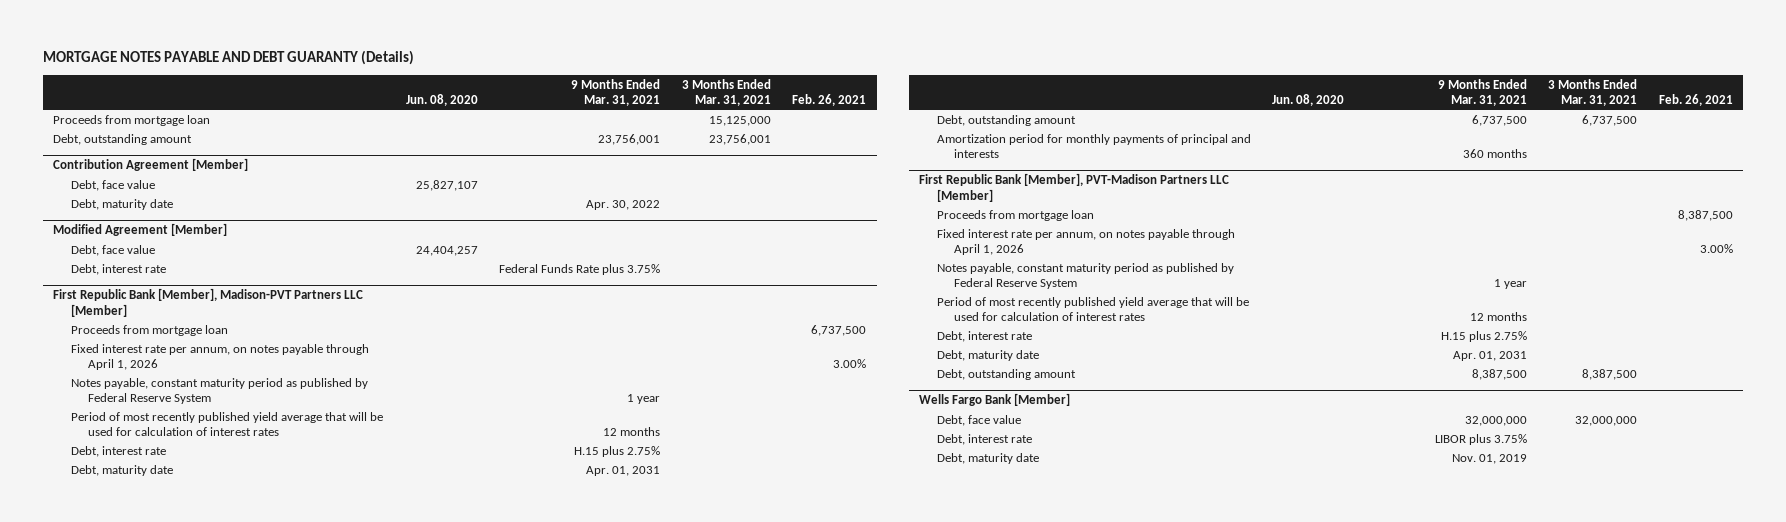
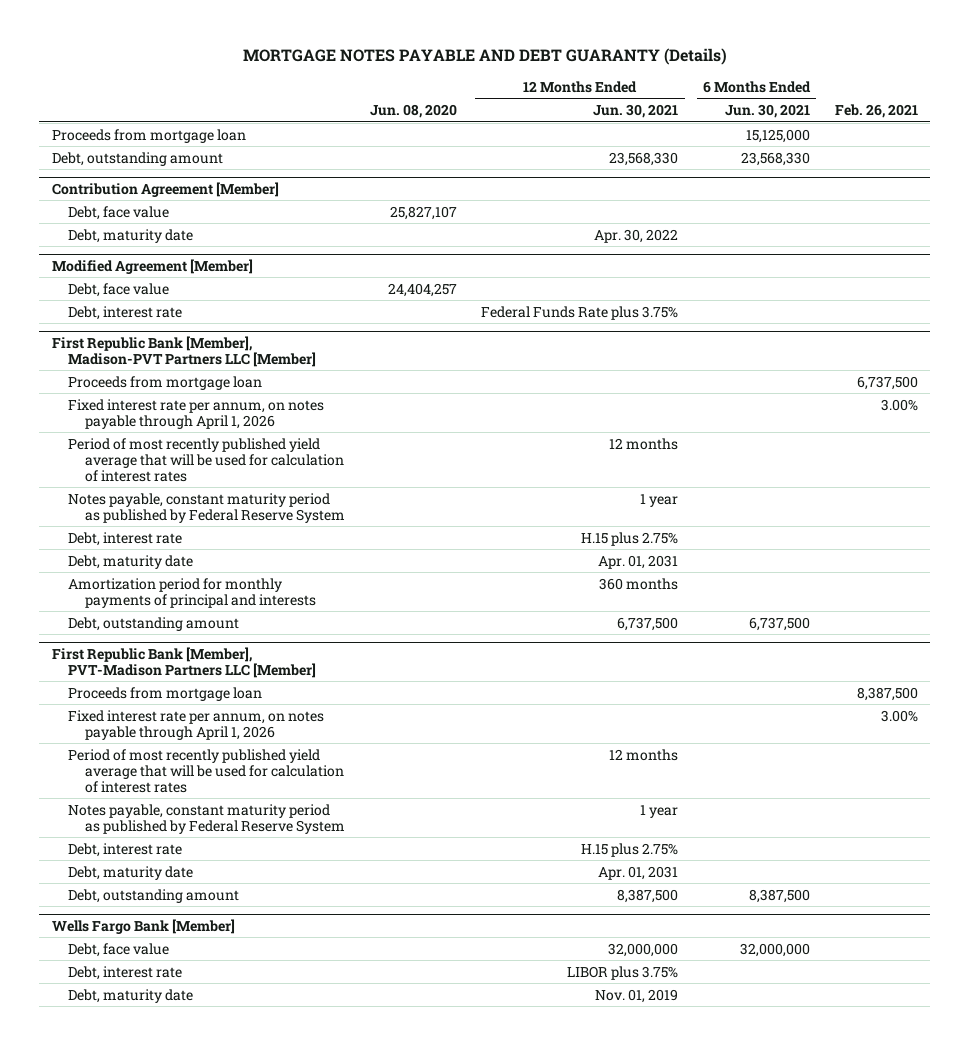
- | Jun. 08, 2020 | 9 Months Ended Mar. 31, 2021 | 3 Months Ended Mar. 31, 2021 | Feb. 26, 2021
+ | Jun. 08, 2020 | 12 Months Ended Jun. 30, 2021 | 6 Months Ended Jun. 30, 2021 | Feb. 26, 2021
@ First Republic Bank [Member], Madison-PVT Partners LLC [Member]
moved down: Notes payable, constant maturity period as published by Federal Reserve System | | 1 year | |
moved down: Debt, outstanding amount | | 6,737,500 | 6,737,500 |
@ First Republic Bank [Member], PVT-Madison Partners LLC [Member]
moved down: Notes payable, constant maturity period as published by Federal Reserve System | | 1 year | |

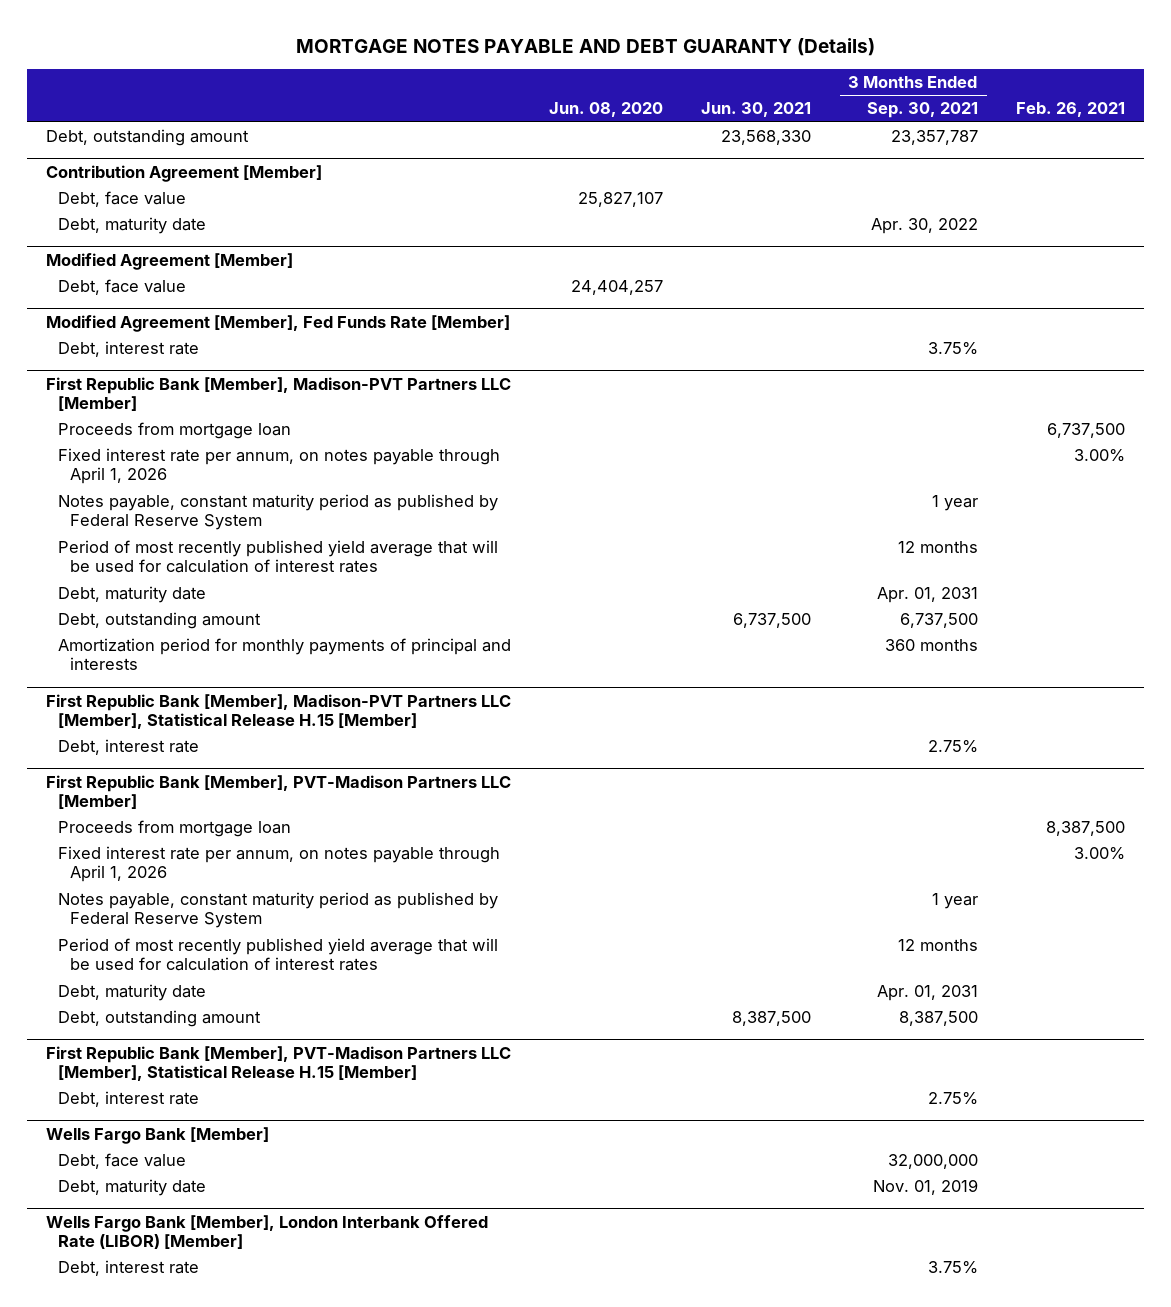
- | Jun. 08, 2020 | 12 Months Ended Jun. 30, 2021 | 6 Months Ended Jun. 30, 2021 | Feb. 26, 2021
+ | Jun. 08, 2020 | Jun. 30, 2021 | 3 Months Ended Sep. 30, 2021 | Feb. 26, 2021
- Proceeds from mortgage loan | | | 15,125,000 |
@ Modified Agreement [Member]
- Debt, interest rate | | Federal Funds Rate plus 3.75% | |
+ Modified Agreement [Member], Fed Funds Rate [Member]
+ Debt, interest rate | | | 3.75% |
@ First Republic Bank [Member], Madison-PVT Partners LLC [Member]
- Debt, interest rate | | H.15 plus 2.75% | |
moved down: Period of most recently published yield average that will be used for calculation of interest rates | | | 12 months |
moved down: Amortization period for monthly payments of principal and interests | | | 360 months |
+ First Republic Bank [Member], Madison-PVT Partners LLC [Member], Statistical Release H.15 [Member]
+ Debt, interest rate | | | 2.75% |
@ First Republic Bank [Member], PVT-Madison Partners LLC [Member]
- Debt, interest rate | | H.15 plus 2.75% | |
moved down: Period of most recently published yield average that will be used for calculation of interest rates | | | 12 months |
+ First Republic Bank [Member], PVT-Madison Partners LLC [Member], Statistical Release H.15 [Member]
+ Debt, interest rate | | | 2.75% |
@ Wells Fargo Bank [Member]
- Debt, interest rate | | LIBOR plus 3.75% | |
+ Wells Fargo Bank [Member], London Interbank Offered Rate (LIBOR) [Member]
+ Debt, interest rate | | | 3.75% |

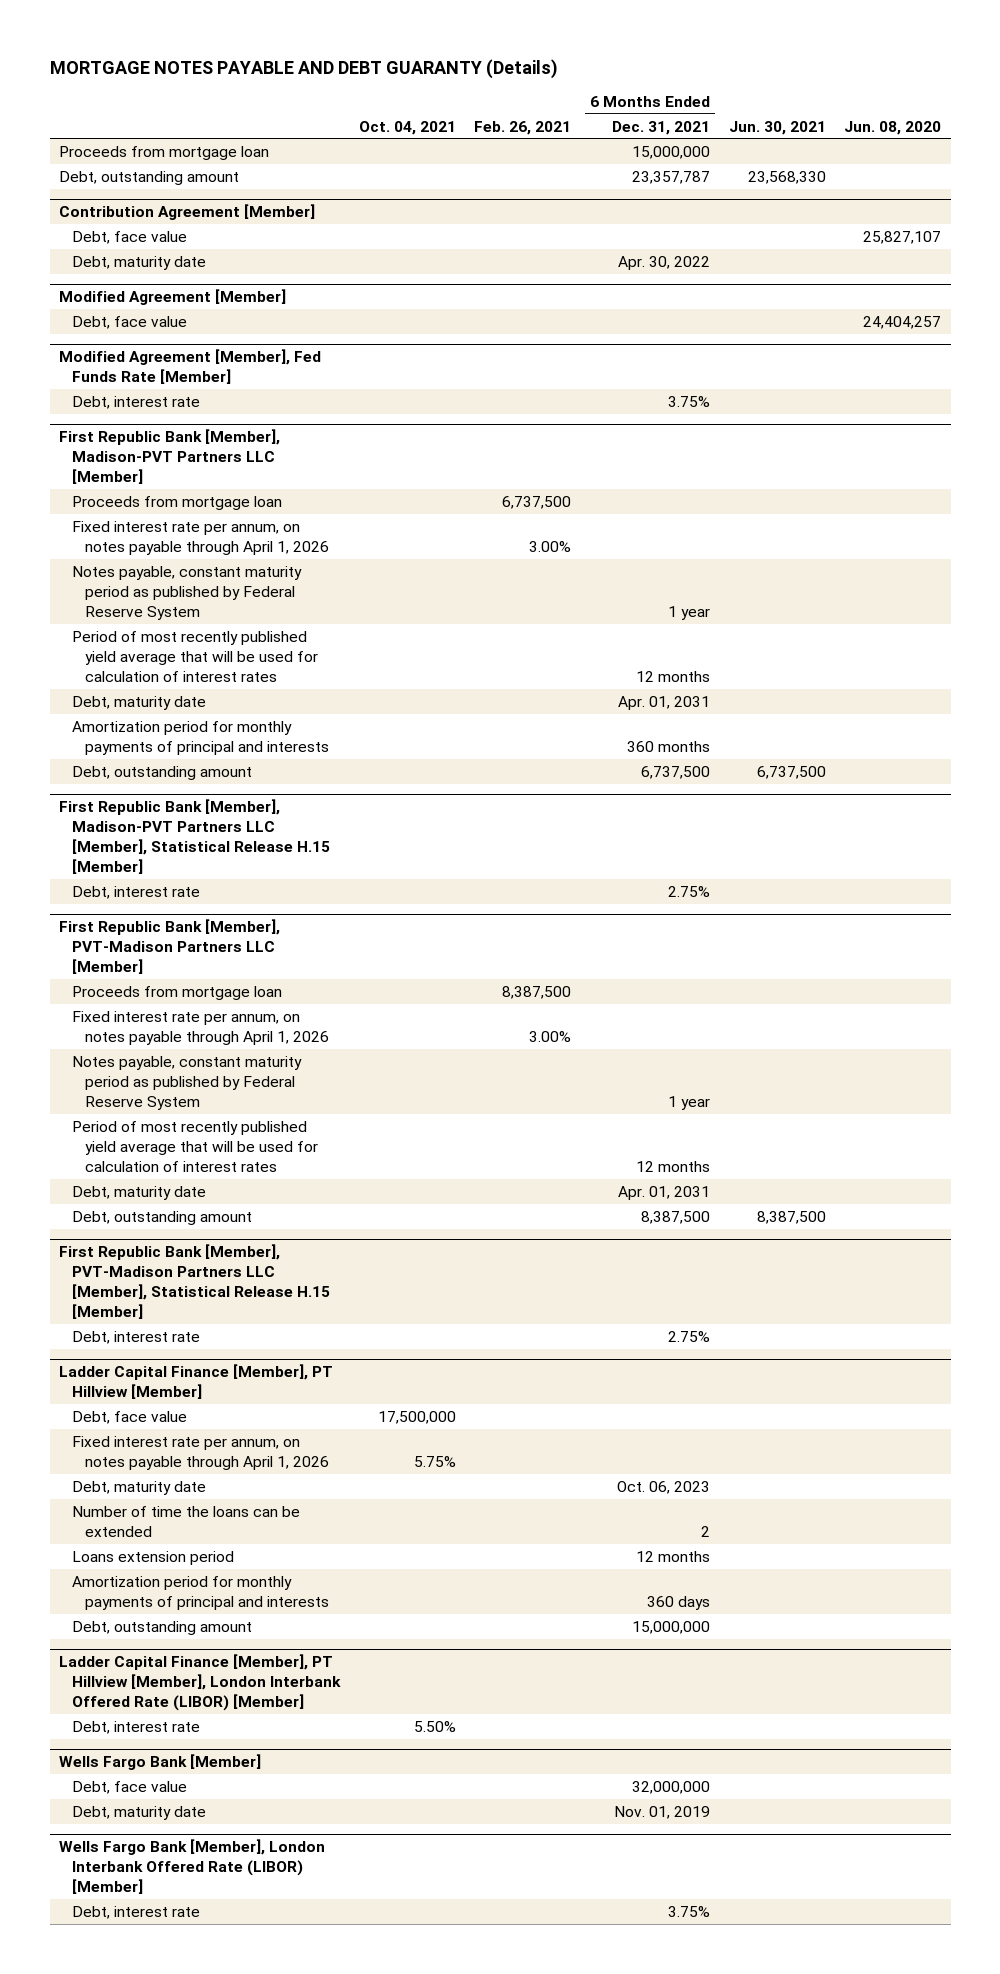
- | Jun. 08, 2020 | Jun. 30, 2021 | 3 Months Ended Sep. 30, 2021 | Feb. 26, 2021
+ | Oct. 04, 2021 | Feb. 26, 2021 | 6 Months Ended Dec. 31, 2021 | Jun. 30, 2021 | Jun. 08, 2020
+ Proceeds from mortgage loan | | | 15,000,000 | |
@ First Republic Bank [Member], Madison-PVT Partners LLC [Member]
moved down: Debt, outstanding amount | | | 6,737,500 | 6,737,500 |
+ Ladder Capital Finance [Member], PT Hillview [Member]
+ Debt, face value | 17,500,000 | | | |
+ Fixed interest rate per annum, on notes payable through April 1, 2026 | 5.75% | | | |
+ Debt, maturity date | | | Oct. 06, 2023 | |
+ Number of time the loans can be extended | | | 2 | |
+ Loans extension period | | | 12 months | |
+ Amortization period for monthly payments of principal and interests | | | 360 days | |
+ Debt, outstanding amount | | | 15,000,000 | |
+ Ladder Capital Finance [Member], PT Hillview [Member], London Interbank Offered Rate (LIBOR) [Member]
+ Debt, interest rate | 5.50% | | | |

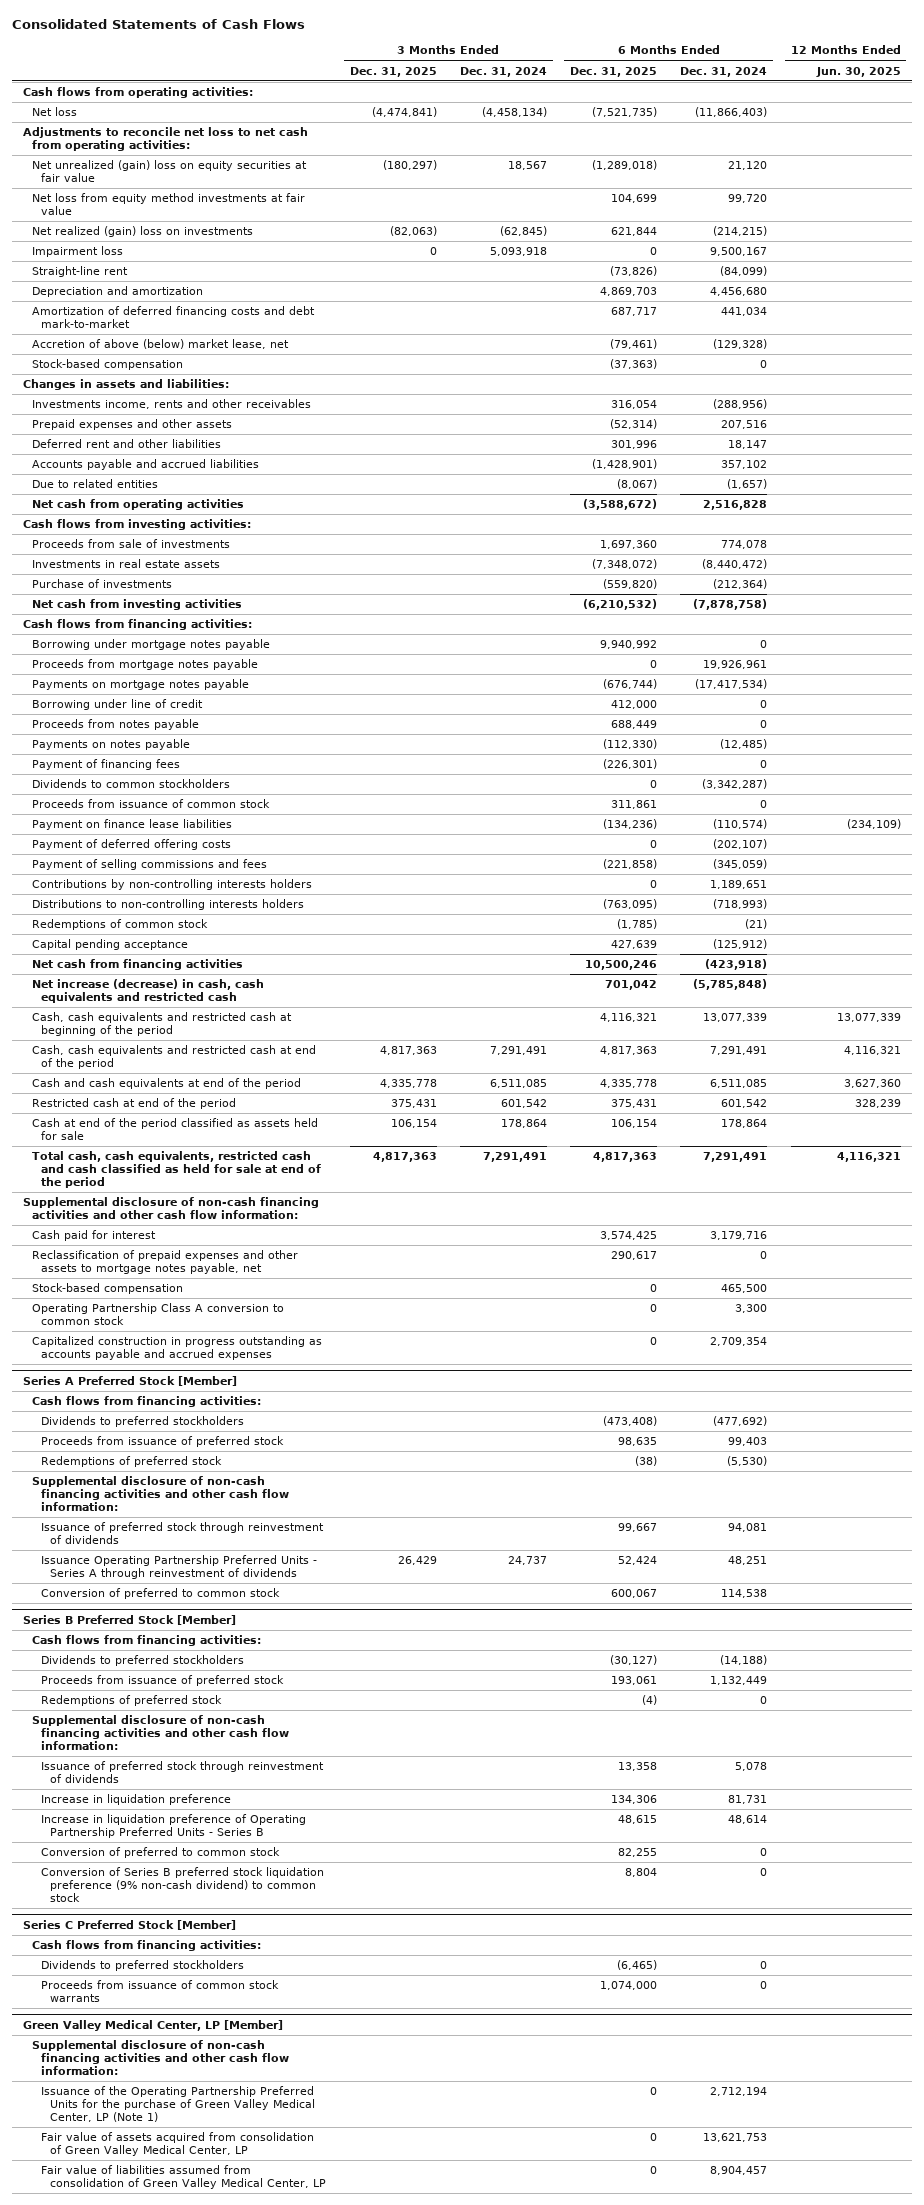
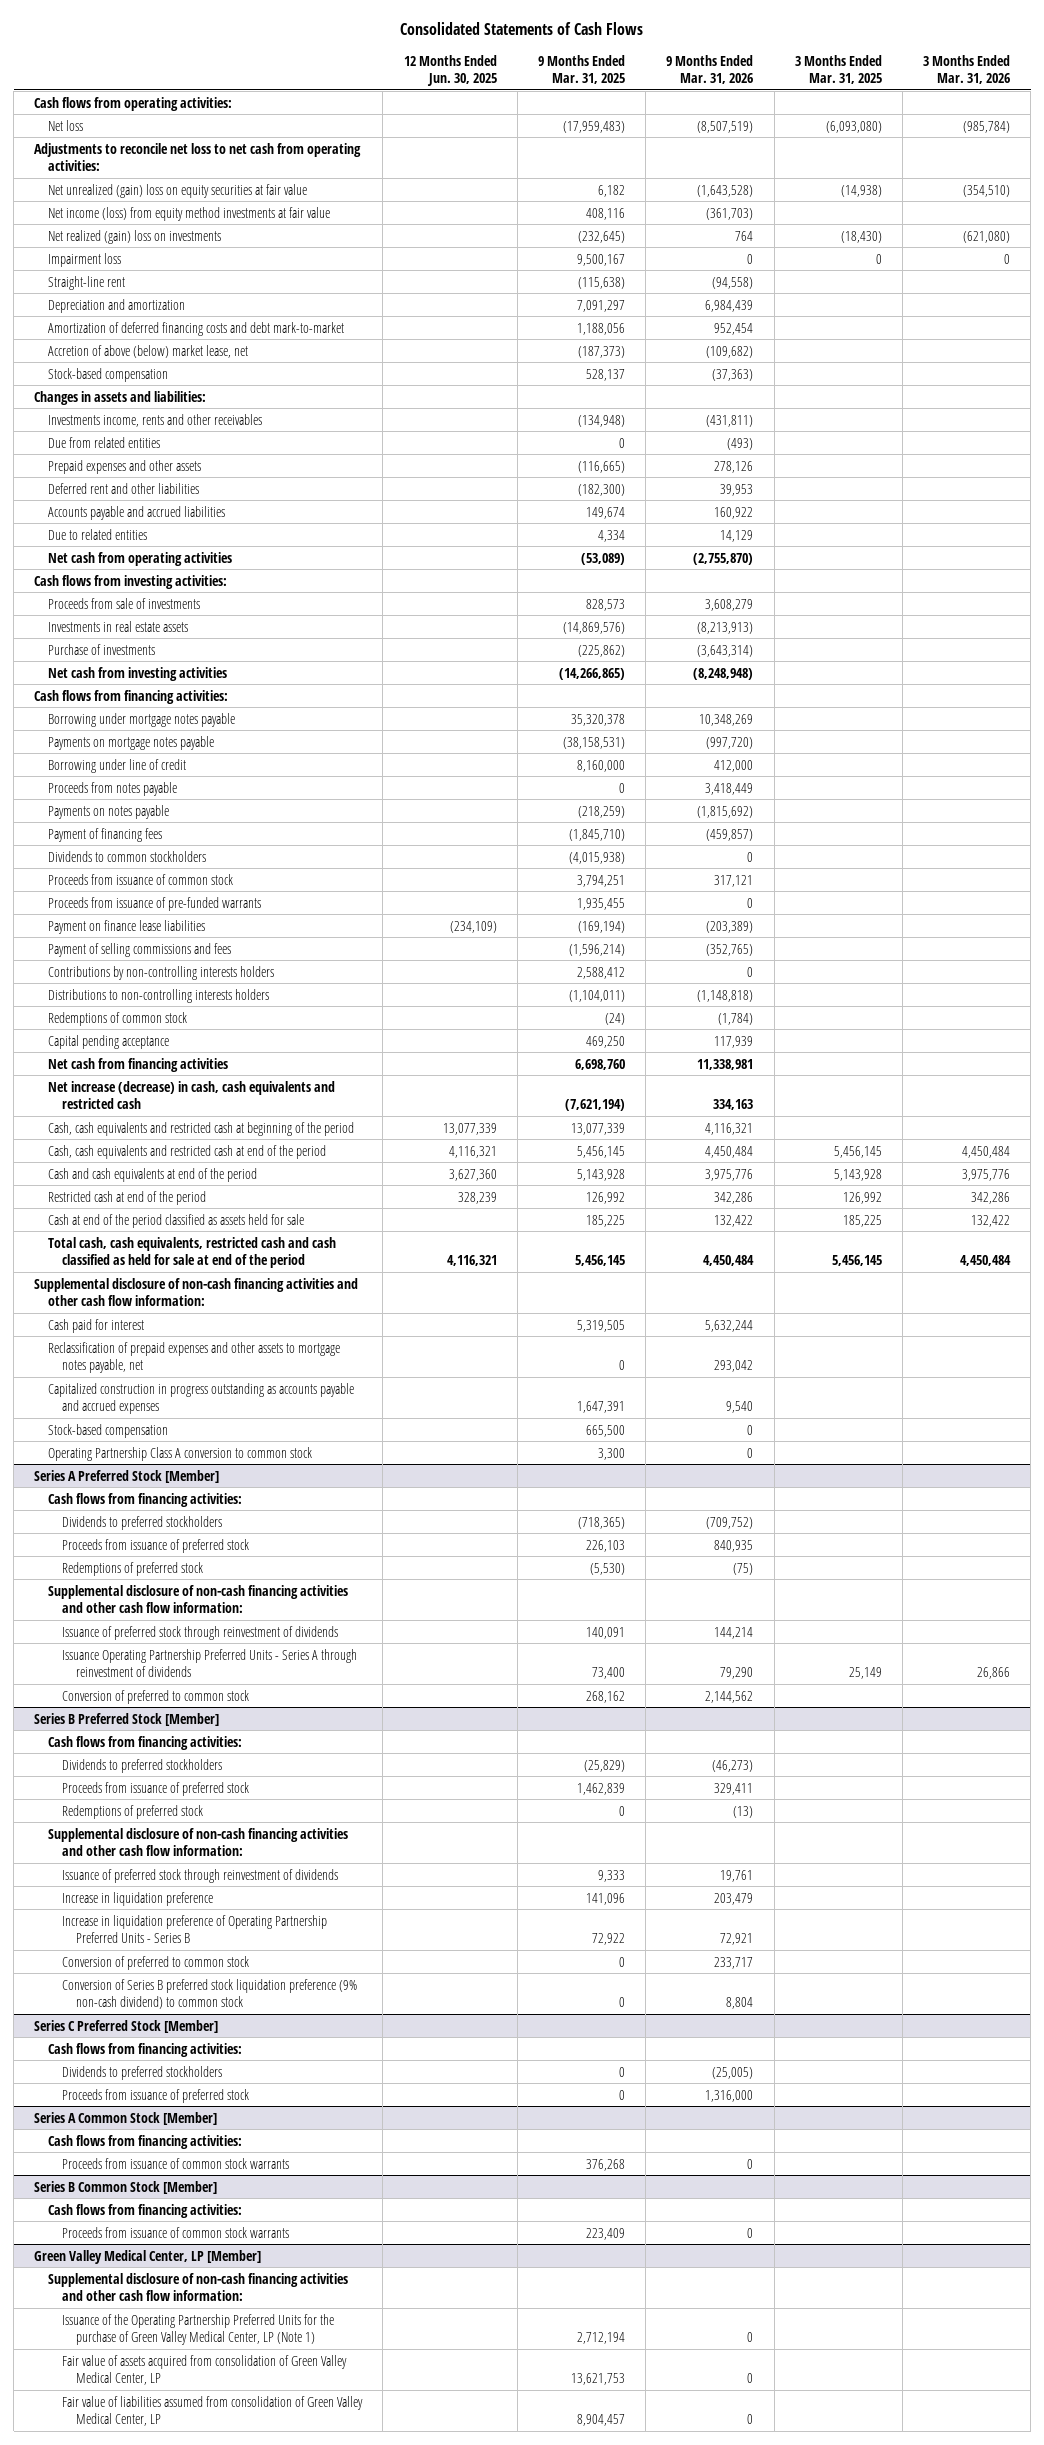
- | 3 Months Ended Dec. 31, 2025 | 3 Months Ended Dec. 31, 2024 | 6 Months Ended Dec. 31, 2025 | 6 Months Ended Dec. 31, 2024 | 12 Months Ended Jun. 30, 2025
+ | 12 Months Ended Jun. 30, 2025 | 9 Months Ended Mar. 31, 2025 | 9 Months Ended Mar. 31, 2026 | 3 Months Ended Mar. 31, 2025 | 3 Months Ended Mar. 31, 2026
- Net loss from equity method investments at fair value | | | 104,699 | 99,720 |
+ Net income (loss) from equity method investments at fair value | | 408,116 | (361,703) | |
+ Due from related entities | | 0 | (493) | |
- Proceeds from mortgage notes payable | | | 0 | 19,926,961 |
+ Proceeds from issuance of pre-funded warrants | | 1,935,455 | 0 | |
- Payment of deferred offering costs | | | 0 | (202,107) |
moved up: Capitalized construction in progress outstanding as accounts payable and accrued expenses | | 1,647,391 | 9,540 | |
@ Series C Preferred Stock [Member]
- Proceeds from issuance of common stock warrants | | | 1,074,000 | 0 |
+ Proceeds from issuance of preferred stock | | 0 | 1,316,000 | |
+ Series A Common Stock [Member]
+ Cash flows from financing activities:
+ Proceeds from issuance of common stock warrants | | 376,268 | 0 | |
+ Series B Common Stock [Member]
+ Cash flows from financing activities:
+ Proceeds from issuance of common stock warrants | | 223,409 | 0 | |

